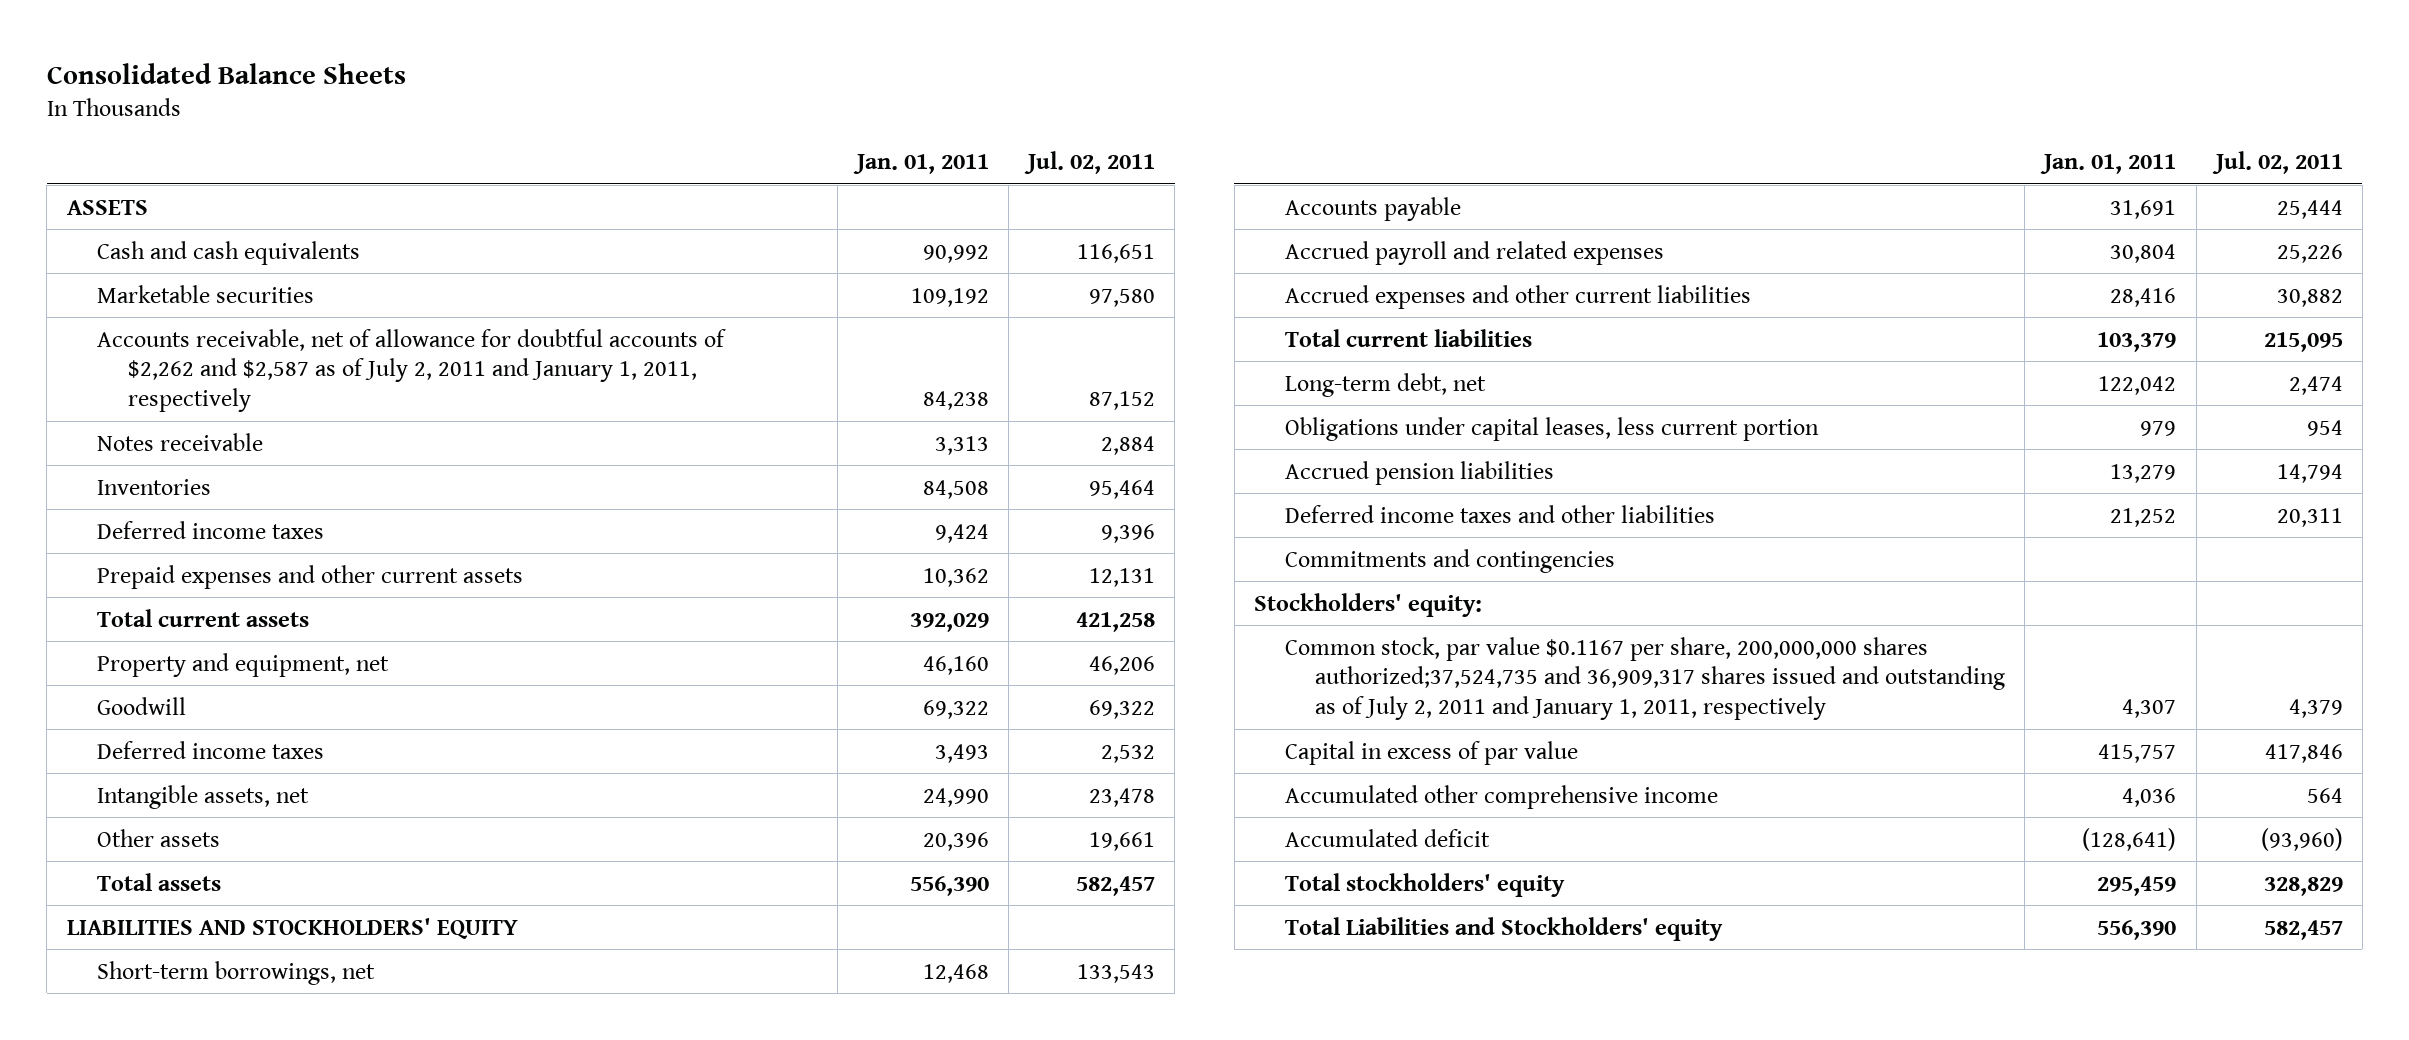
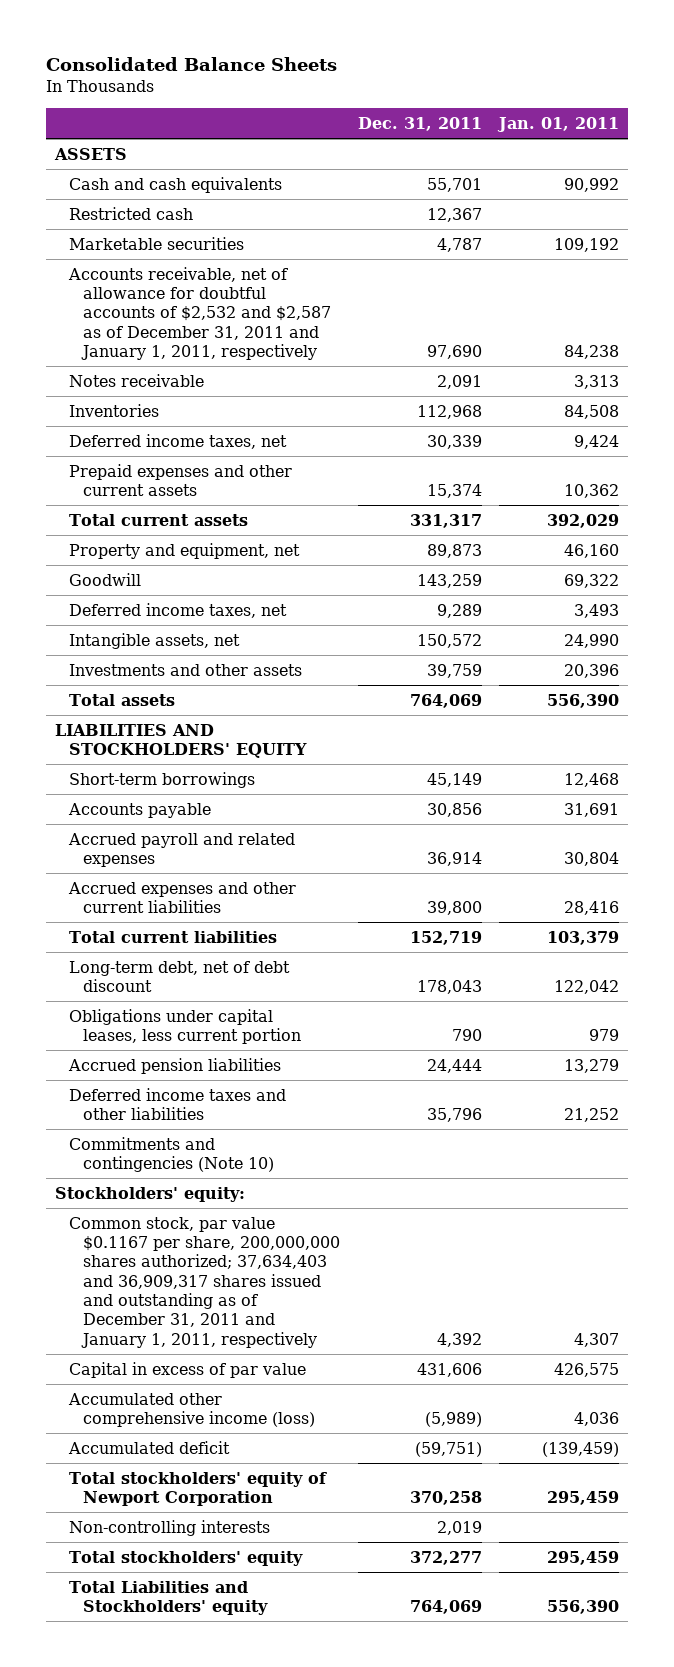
- | Jan. 01, 2011 | Jul. 02, 2011
+ | Dec. 31, 2011 | Jan. 01, 2011
+ Restricted cash | 12,367 |
- Accounts receivable, net of allowance for doubtful accounts of $2,262 and $2,587 as of July 2, 2011 and January 1, 2011, respectively | 84,238 | 87,152
+ Accounts receivable, net of allowance for doubtful accounts of $2,532 and $2,587 as of December 31, 2011 and January 1, 2011, respectively | 97,690 | 84,238
- Deferred income taxes | 9,424 | 9,396
+ Deferred income taxes, net | 30,339 | 9,424
- Deferred income taxes | 3,493 | 2,532
+ Deferred income taxes, net | 9,289 | 3,493
- Other assets | 20,396 | 19,661
+ Investments and other assets | 39,759 | 20,396
- Short-term borrowings, net | 12,468 | 133,543
+ Short-term borrowings | 45,149 | 12,468
- Long-term debt, net | 122,042 | 2,474
+ Long-term debt, net of debt discount | 178,043 | 122,042
- Commitments and contingencies
+ Commitments and contingencies (Note 10)
- Common stock, par value $0.1167 per share, 200,000,000 shares authorized;37,524,735 and 36,909,317 shares issued and outstanding as of July 2, 2011 and January 1, 2011, respectively | 4,307 | 4,379
- Capital in excess of par value | 415,757 | 417,846
- Accumulated other comprehensive income | 4,036 | 564
- Accumulated deficit | (128,641) | (93,960)
+ Common stock, par value $0.1167 per share, 200,000,000 shares authorized; 37,634,403 and 36,909,317 shares issued and outstanding as of December 31, 2011 and January 1, 2011, respectively | 4,392 | 4,307
+ Capital in excess of par value | 431,606 | 426,575
+ Accumulated other comprehensive income (loss) | (5,989) | 4,036
+ Accumulated deficit | (59,751) | (139,459)
+ Total stockholders' equity of Newport Corporation | 370,258 | 295,459
+ Non-controlling interests | 2,019 |

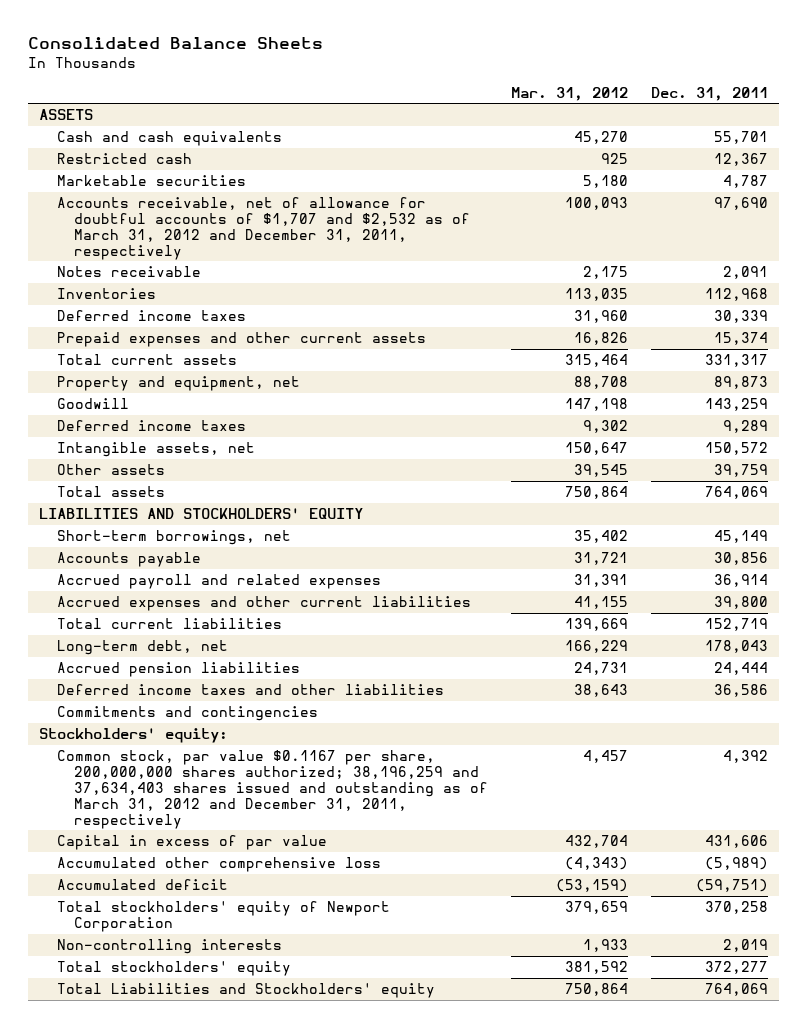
- | Dec. 31, 2011 | Jan. 01, 2011
+ | Mar. 31, 2012 | Dec. 31, 2011
- Accounts receivable, net of allowance for doubtful accounts of $2,532 and $2,587 as of December 31, 2011 and January 1, 2011, respectively | 97,690 | 84,238
+ Accounts receivable, net of allowance for doubtful accounts of $1,707 and $2,532 as of March 31, 2012 and December 31, 2011, respectively | 100,093 | 97,690
- Deferred income taxes, net | 30,339 | 9,424
+ Deferred income taxes | 31,960 | 30,339
- Deferred income taxes, net | 9,289 | 3,493
+ Deferred income taxes | 9,302 | 9,289
- Investments and other assets | 39,759 | 20,396
+ Other assets | 39,545 | 39,759
- Short-term borrowings | 45,149 | 12,468
+ Short-term borrowings, net | 35,402 | 45,149
- Long-term debt, net of debt discount | 178,043 | 122,042
- Obligations under capital leases, less current portion | 790 | 979
+ Long-term debt, net | 166,229 | 178,043
- Deferred income taxes and other liabilities | 35,796 | 21,252
- Commitments and contingencies (Note 10)
+ Deferred income taxes and other liabilities | 38,643 | 36,586
+ Commitments and contingencies
- Common stock, par value $0.1167 per share, 200,000,000 shares authorized; 37,634,403 and 36,909,317 shares issued and outstanding as of December 31, 2011 and January 1, 2011, respectively | 4,392 | 4,307
+ Common stock, par value $0.1167 per share, 200,000,000 shares authorized; 38,196,259 and 37,634,403 shares issued and outstanding as of March 31, 2012 and December 31, 2011, respectively | 4,457 | 4,392
- Accumulated other comprehensive income (loss) | (5,989) | 4,036
+ Accumulated other comprehensive loss | (4,343) | (5,989)

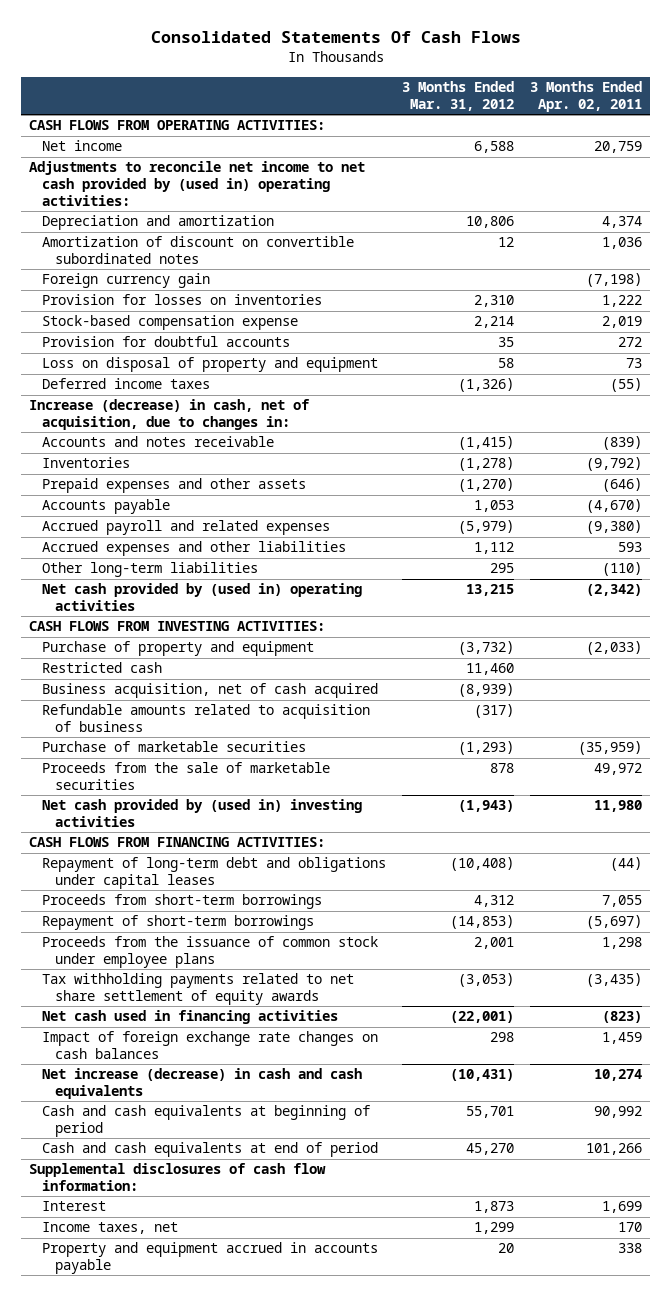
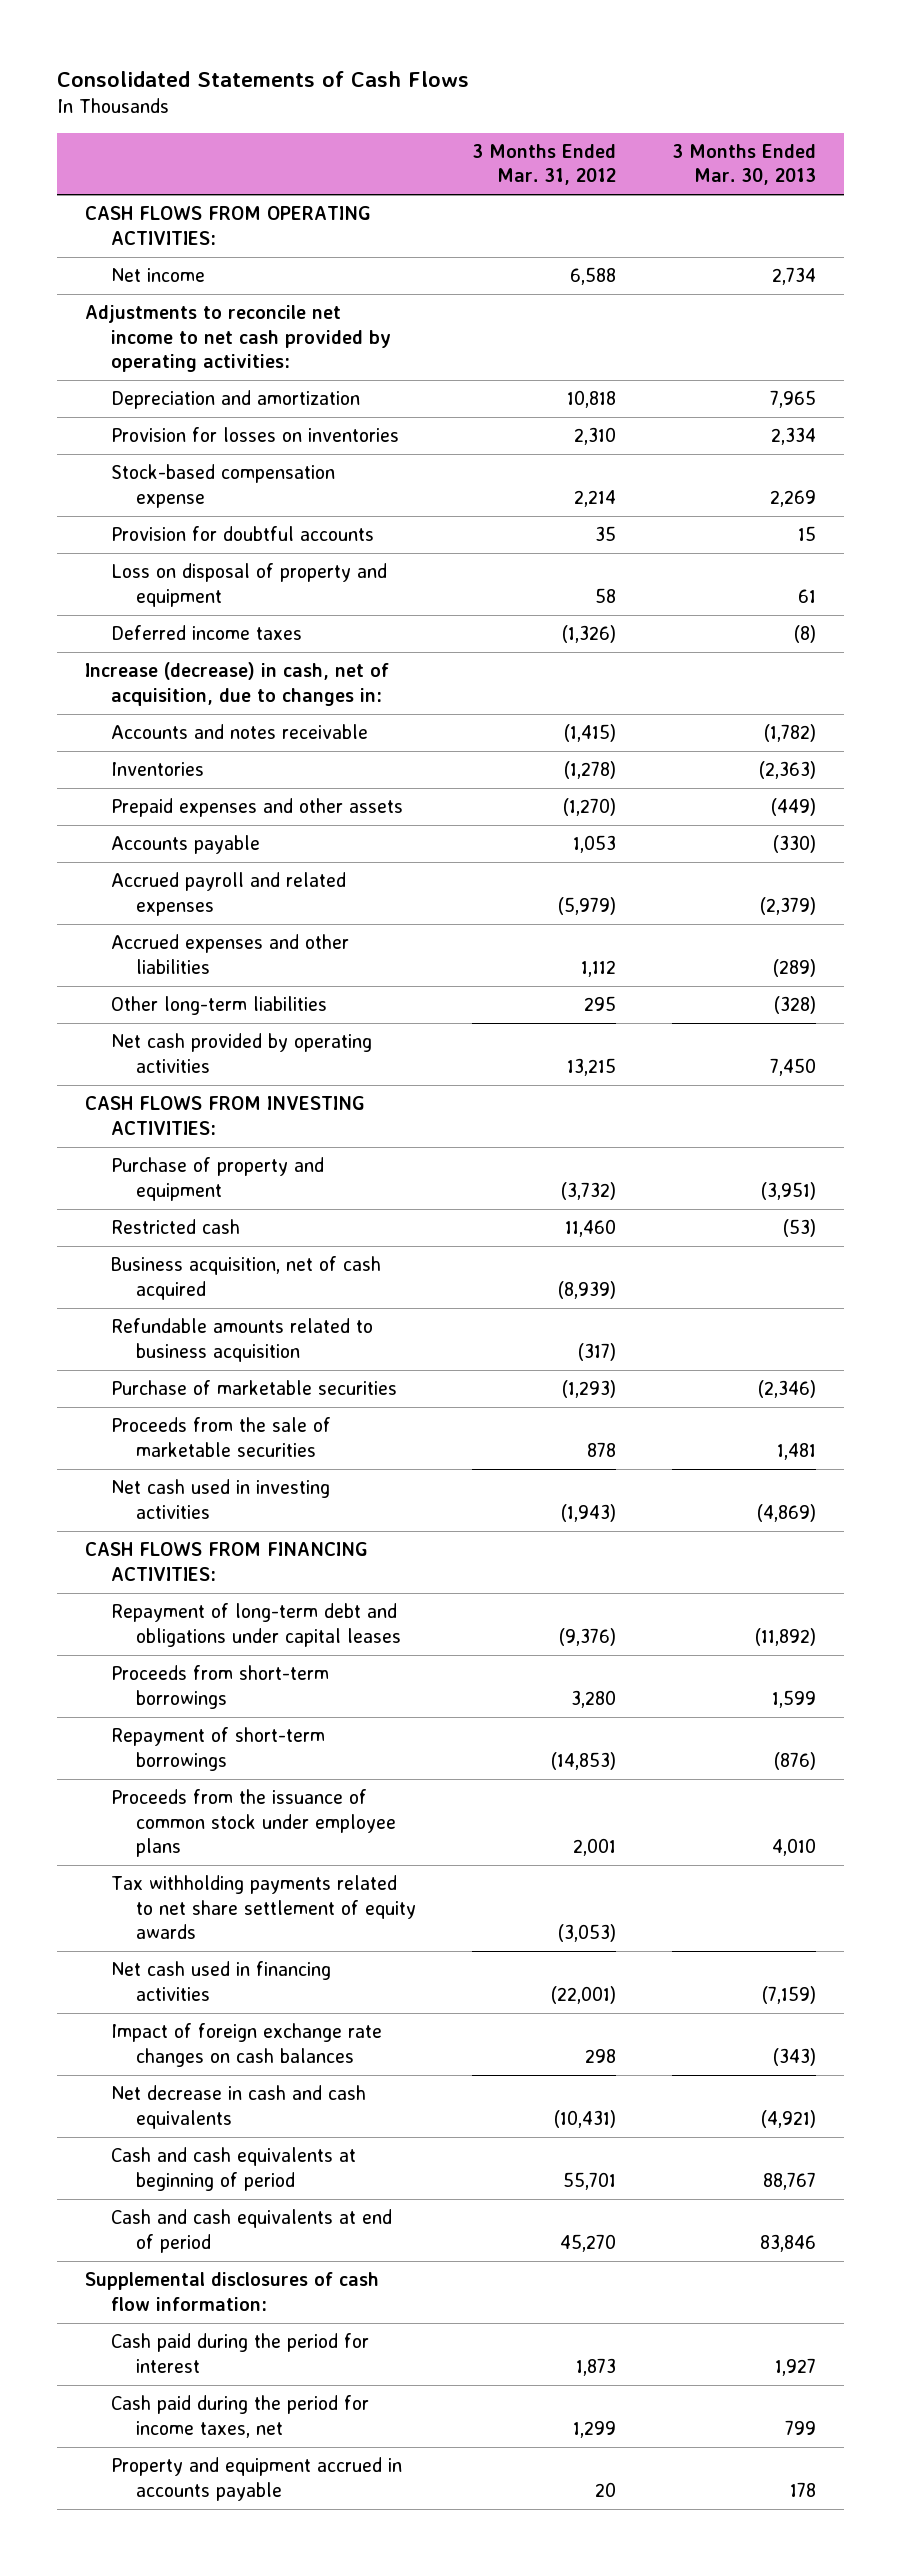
- Consolidated Statements Of Cash Flows
+ Consolidated Statements of Cash Flows
- | 3 Months Ended Mar. 31, 2012 | 3 Months Ended Apr. 02, 2011
+ | 3 Months Ended Mar. 31, 2012 | 3 Months Ended Mar. 30, 2013
- Adjustments to reconcile net income to net cash provided by (used in) operating activities:
- Depreciation and amortization | 10,806 | 4,374
- Amortization of discount on convertible subordinated notes | 12 | 1,036
- Foreign currency gain | | (7,198)
+ Adjustments to reconcile net income to net cash provided by operating activities:
+ Depreciation and amortization | 10,818 | 7,965
- Net cash provided by (used in) operating activities | 13,215 | (2,342)
+ Net cash provided by operating activities | 13,215 | 7,450
- Refundable amounts related to acquisition of business | (317) |
+ Refundable amounts related to business acquisition | (317) |
- Net cash provided by (used in) investing activities | (1,943) | 11,980
+ Net cash used in investing activities | (1,943) | (4,869)
- Repayment of long-term debt and obligations under capital leases | (10,408) | (44)
- Proceeds from short-term borrowings | 4,312 | 7,055
+ Repayment of long-term debt and obligations under capital leases | (9,376) | (11,892)
+ Proceeds from short-term borrowings | 3,280 | 1,599
- Net increase (decrease) in cash and cash equivalents | (10,431) | 10,274
+ Net decrease in cash and cash equivalents | (10,431) | (4,921)
- Interest | 1,873 | 1,699
- Income taxes, net | 1,299 | 170
+ Cash paid during the period for interest | 1,873 | 1,927
+ Cash paid during the period for income taxes, net | 1,299 | 799

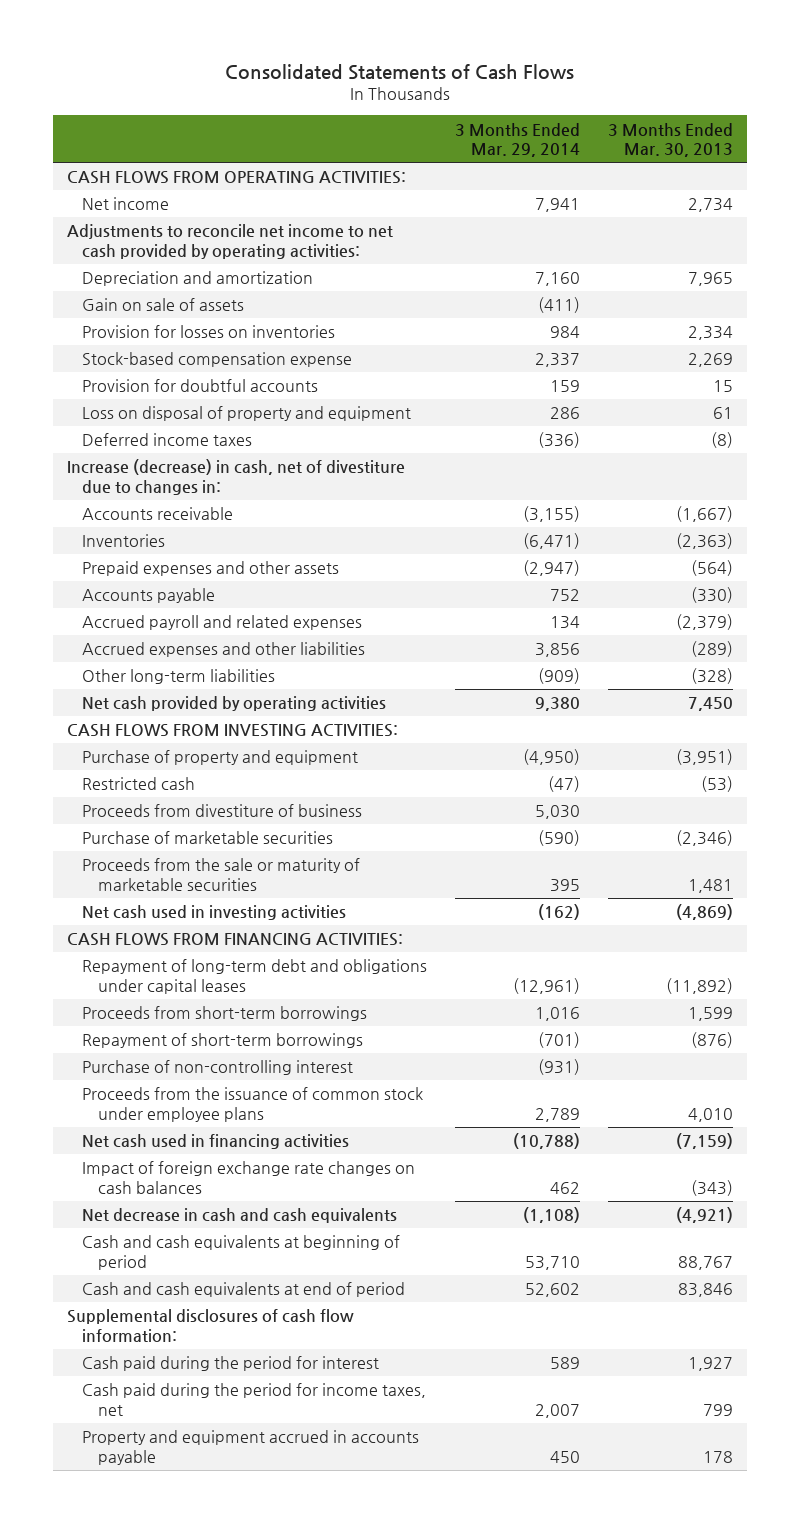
- | 3 Months Ended Mar. 31, 2012 | 3 Months Ended Mar. 30, 2013
+ | 3 Months Ended Mar. 29, 2014 | 3 Months Ended Mar. 30, 2013
+ Gain on sale of assets | (411) |
- Increase (decrease) in cash, net of acquisition, due to changes in:
- Accounts and notes receivable | (1,415) | (1,782)
+ Increase (decrease) in cash, net of divestiture due to changes in:
+ Accounts receivable | (3,155) | (1,667)
- Prepaid expenses and other assets | (1,270) | (449)
+ Prepaid expenses and other assets | (2,947) | (564)
- Business acquisition, net of cash acquired | (8,939) |
- Refundable amounts related to business acquisition | (317) |
+ Proceeds from divestiture of business | 5,030 |
- Proceeds from the sale of marketable securities | 878 | 1,481
+ Proceeds from the sale or maturity of marketable securities | 395 | 1,481
+ Purchase of non-controlling interest | (931) |
- Tax withholding payments related to net share settlement of equity awards | (3,053) |

